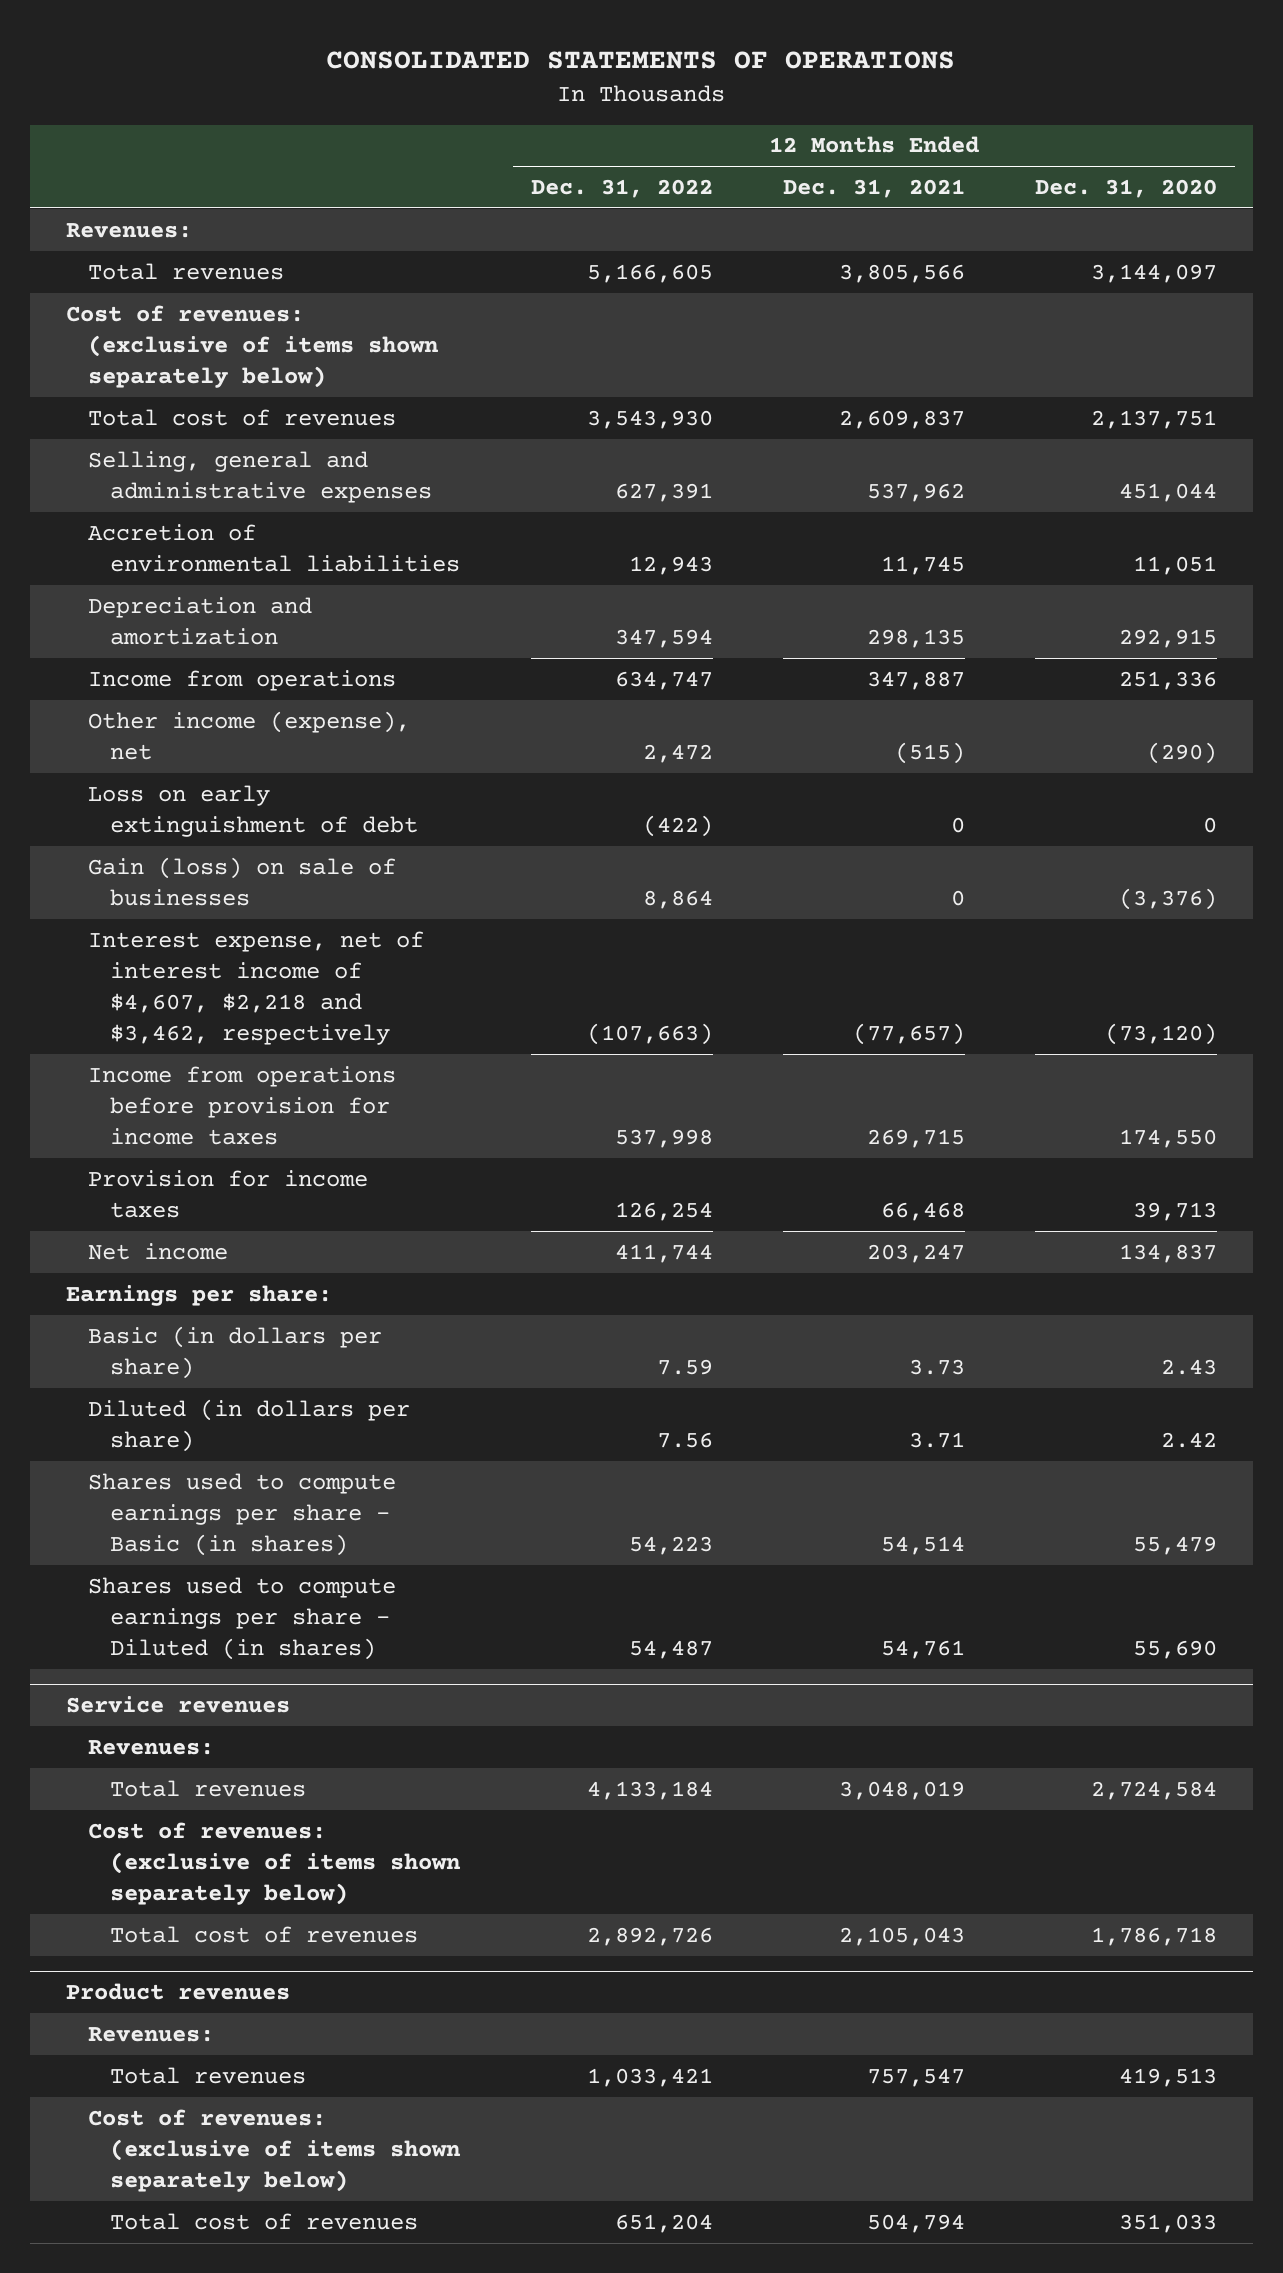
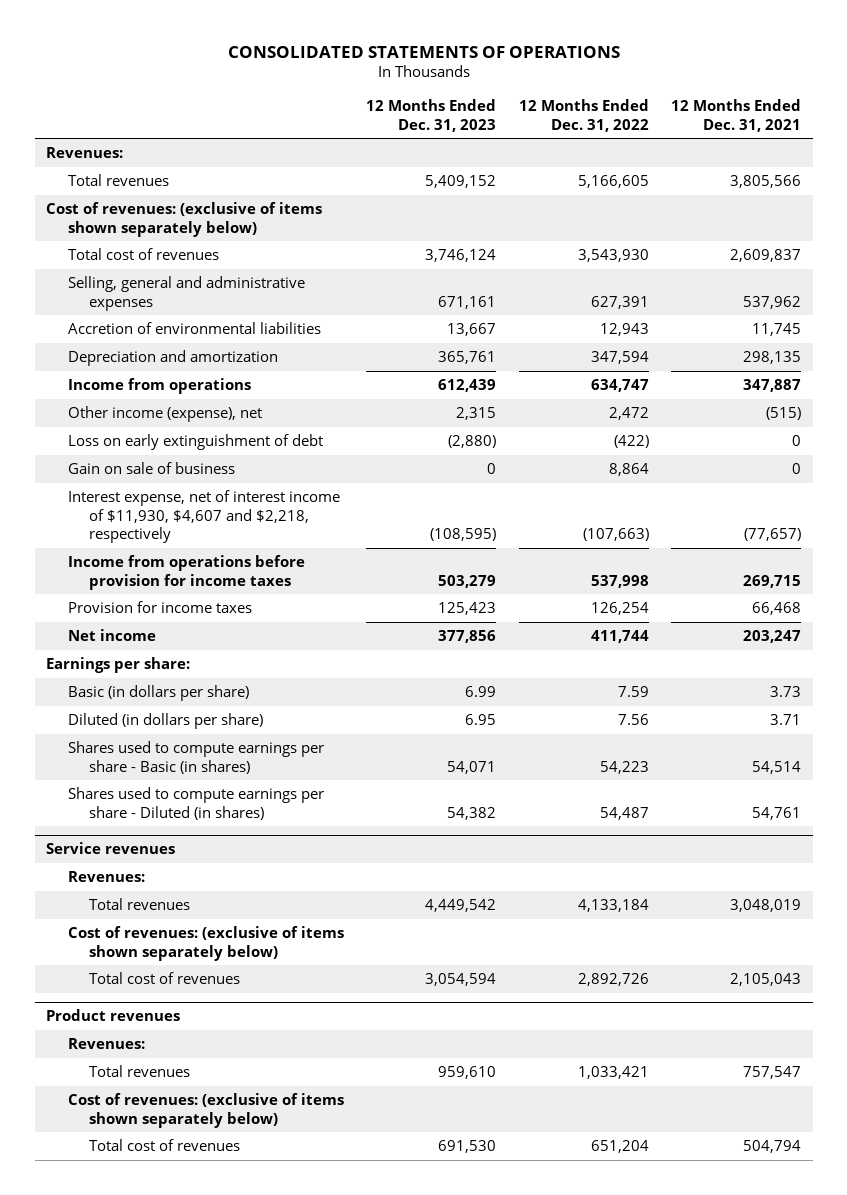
- | 12 Months Ended Dec. 31, 2022 | 12 Months Ended Dec. 31, 2021 | 12 Months Ended Dec. 31, 2020
+ | 12 Months Ended Dec. 31, 2023 | 12 Months Ended Dec. 31, 2022 | 12 Months Ended Dec. 31, 2021
- Gain (loss) on sale of businesses | 8,864 | 0 | (3,376)
- Interest expense, net of interest income of $4,607, $2,218 and $3,462, respectively | (107,663) | (77,657) | (73,120)
+ Gain on sale of business | 0 | 8,864 | 0
+ Interest expense, net of interest income of $11,930, $4,607 and $2,218, respectively | (108,595) | (107,663) | (77,657)

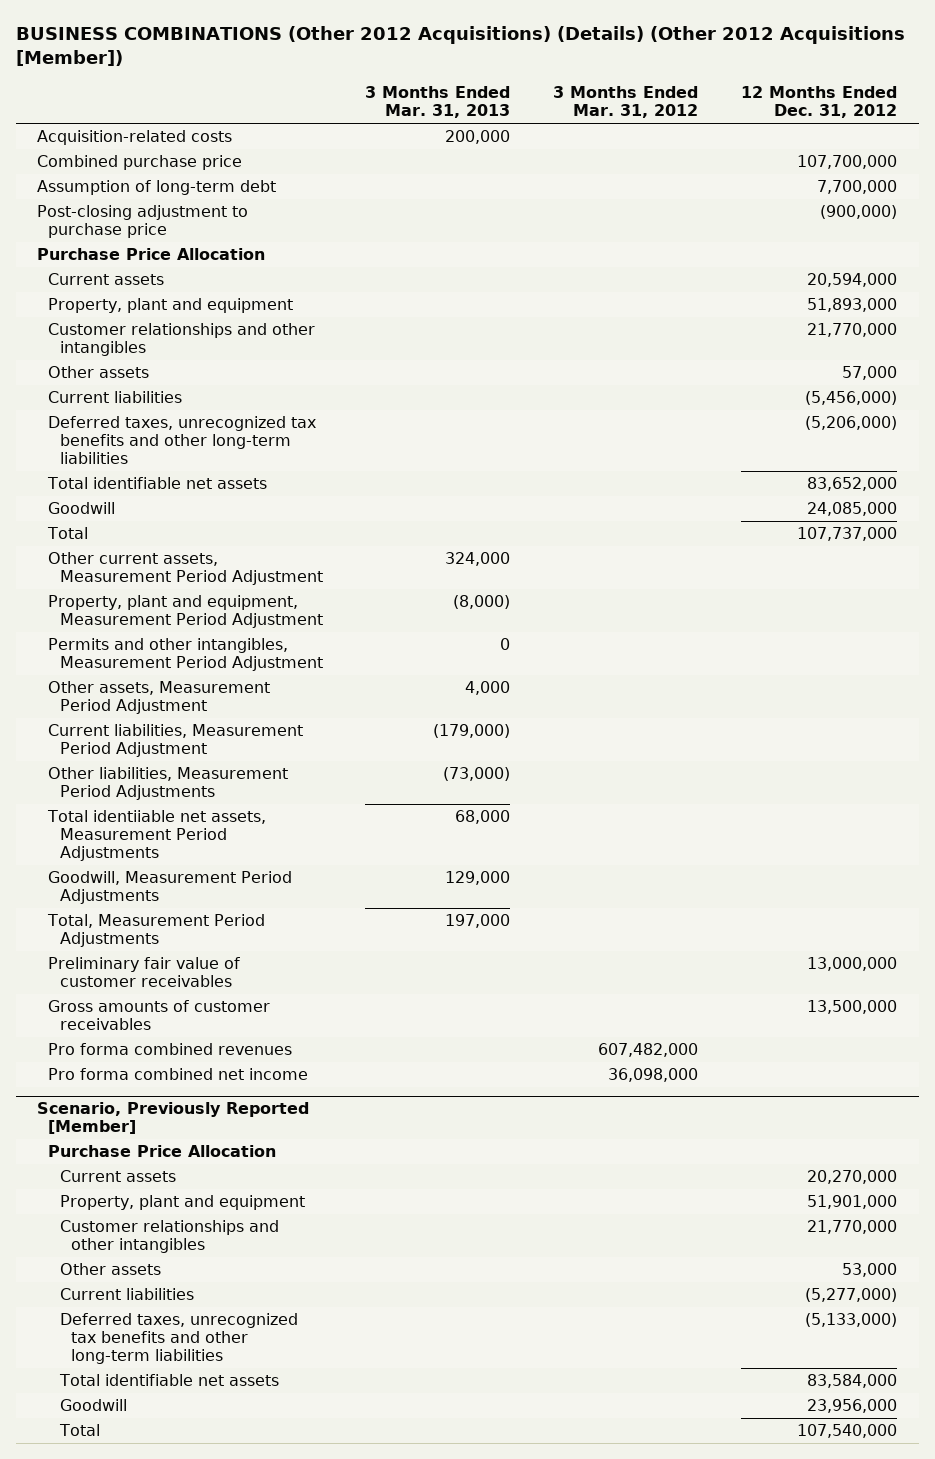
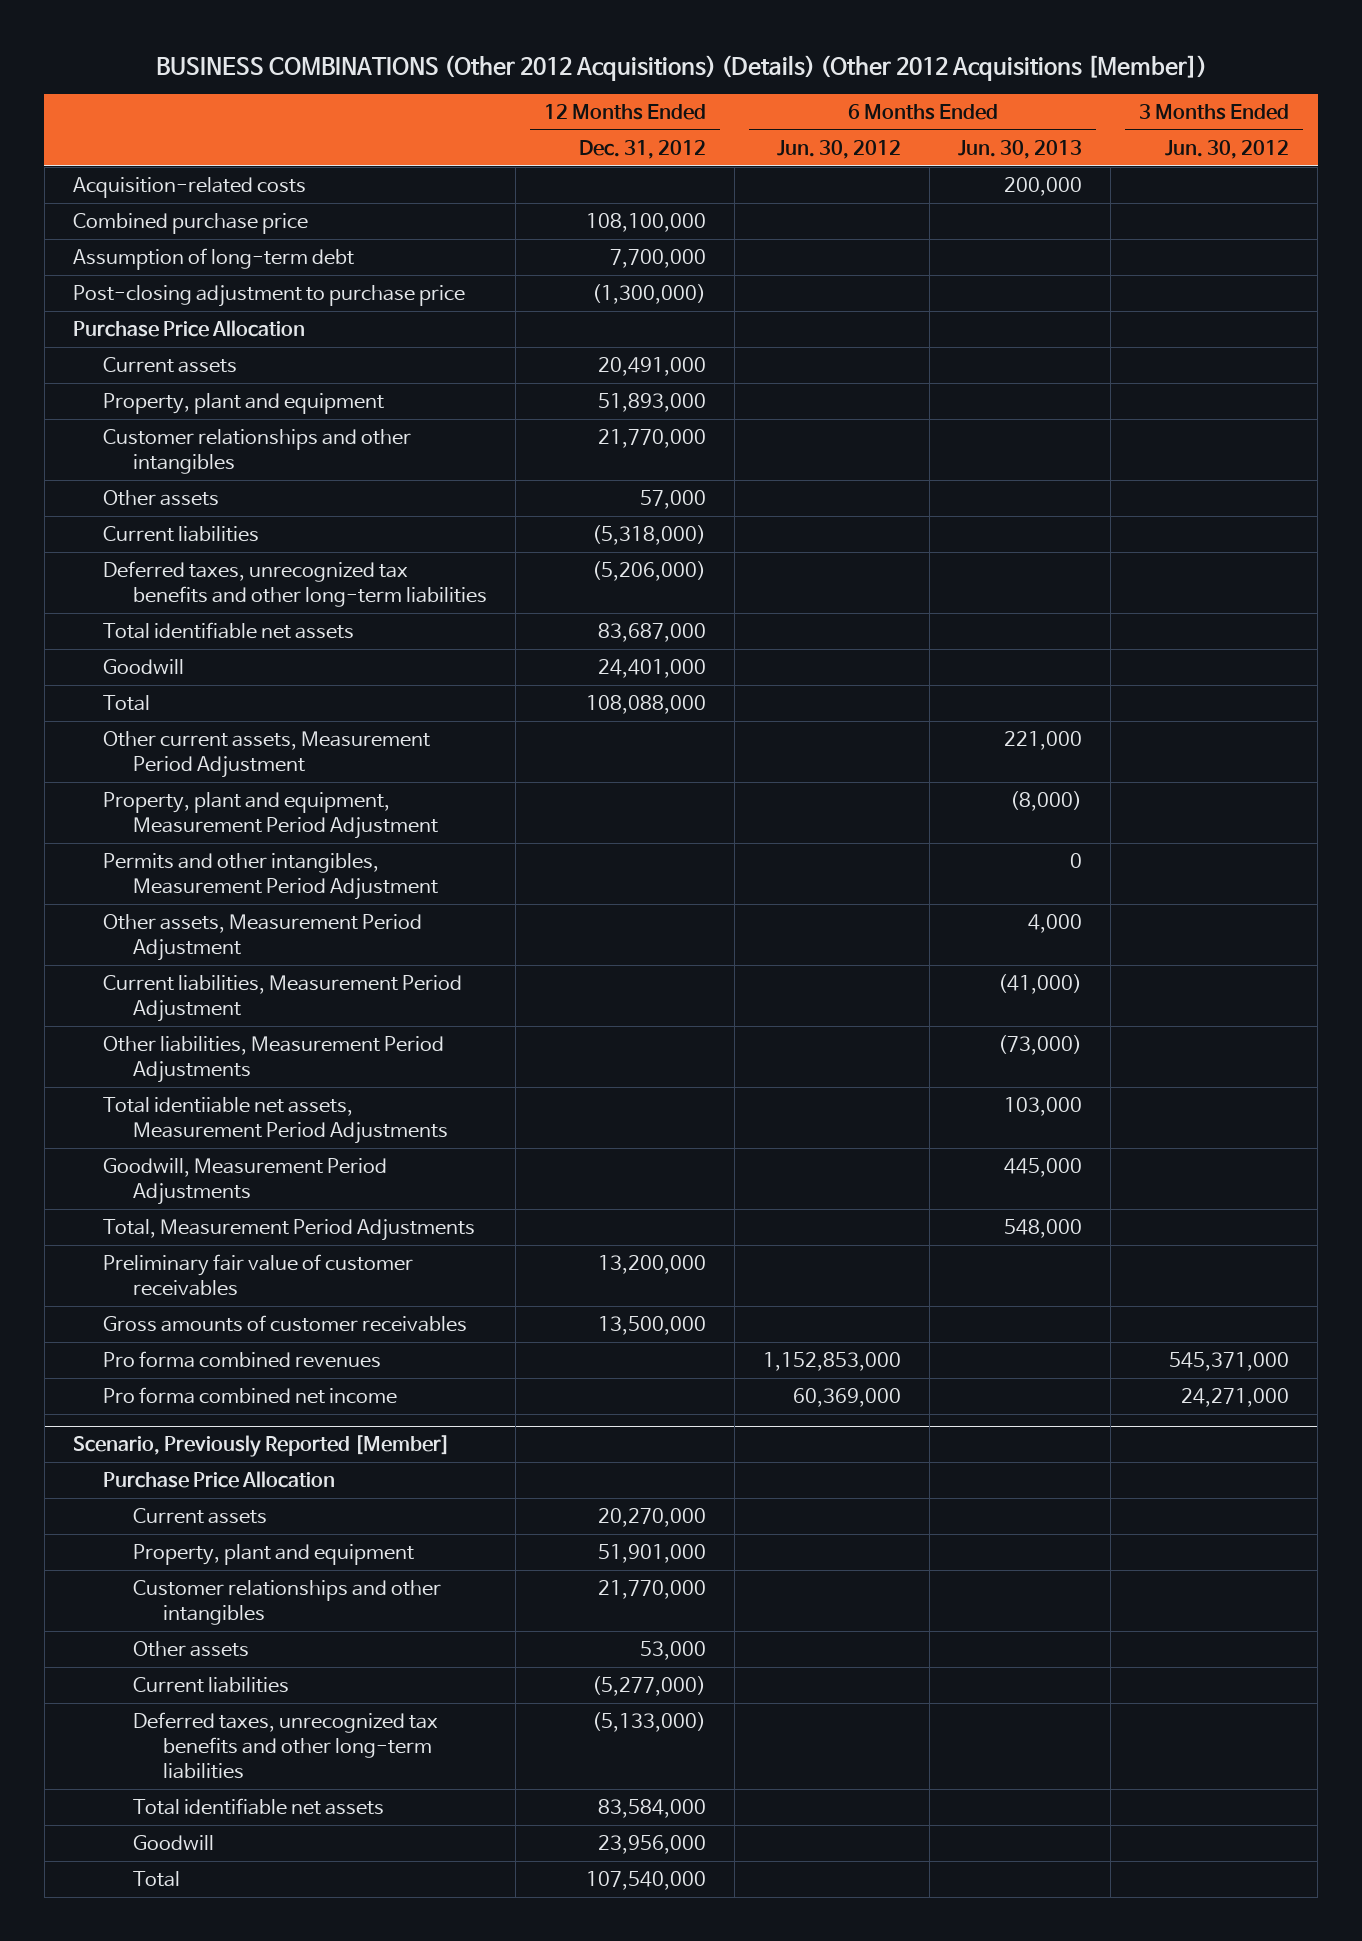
- | 3 Months Ended Mar. 31, 2013 | 3 Months Ended Mar. 31, 2012 | 12 Months Ended Dec. 31, 2012
+ | 12 Months Ended Dec. 31, 2012 | 6 Months Ended Jun. 30, 2012 | 6 Months Ended Jun. 30, 2013 | 3 Months Ended Jun. 30, 2012
- Combined purchase price | | | 107,700,000
+ Combined purchase price | 108,100,000 | | |
- Post-closing adjustment to purchase price | | | (900,000)
+ Post-closing adjustment to purchase price | (1,300,000) | | |
- Current assets | | | 20,594,000
+ Current assets | 20,491,000 | | |
- Current liabilities | | | (5,456,000)
+ Current liabilities | (5,318,000) | | |
- Total identifiable net assets | | | 83,652,000
- Goodwill | | | 24,085,000
- Total | | | 107,737,000
+ Total identifiable net assets | 83,687,000 | | |
+ Goodwill | 24,401,000 | | |
+ Total | 108,088,000 | | |
- Preliminary fair value of customer receivables | | | 13,000,000
+ Preliminary fair value of customer receivables | 13,200,000 | | |

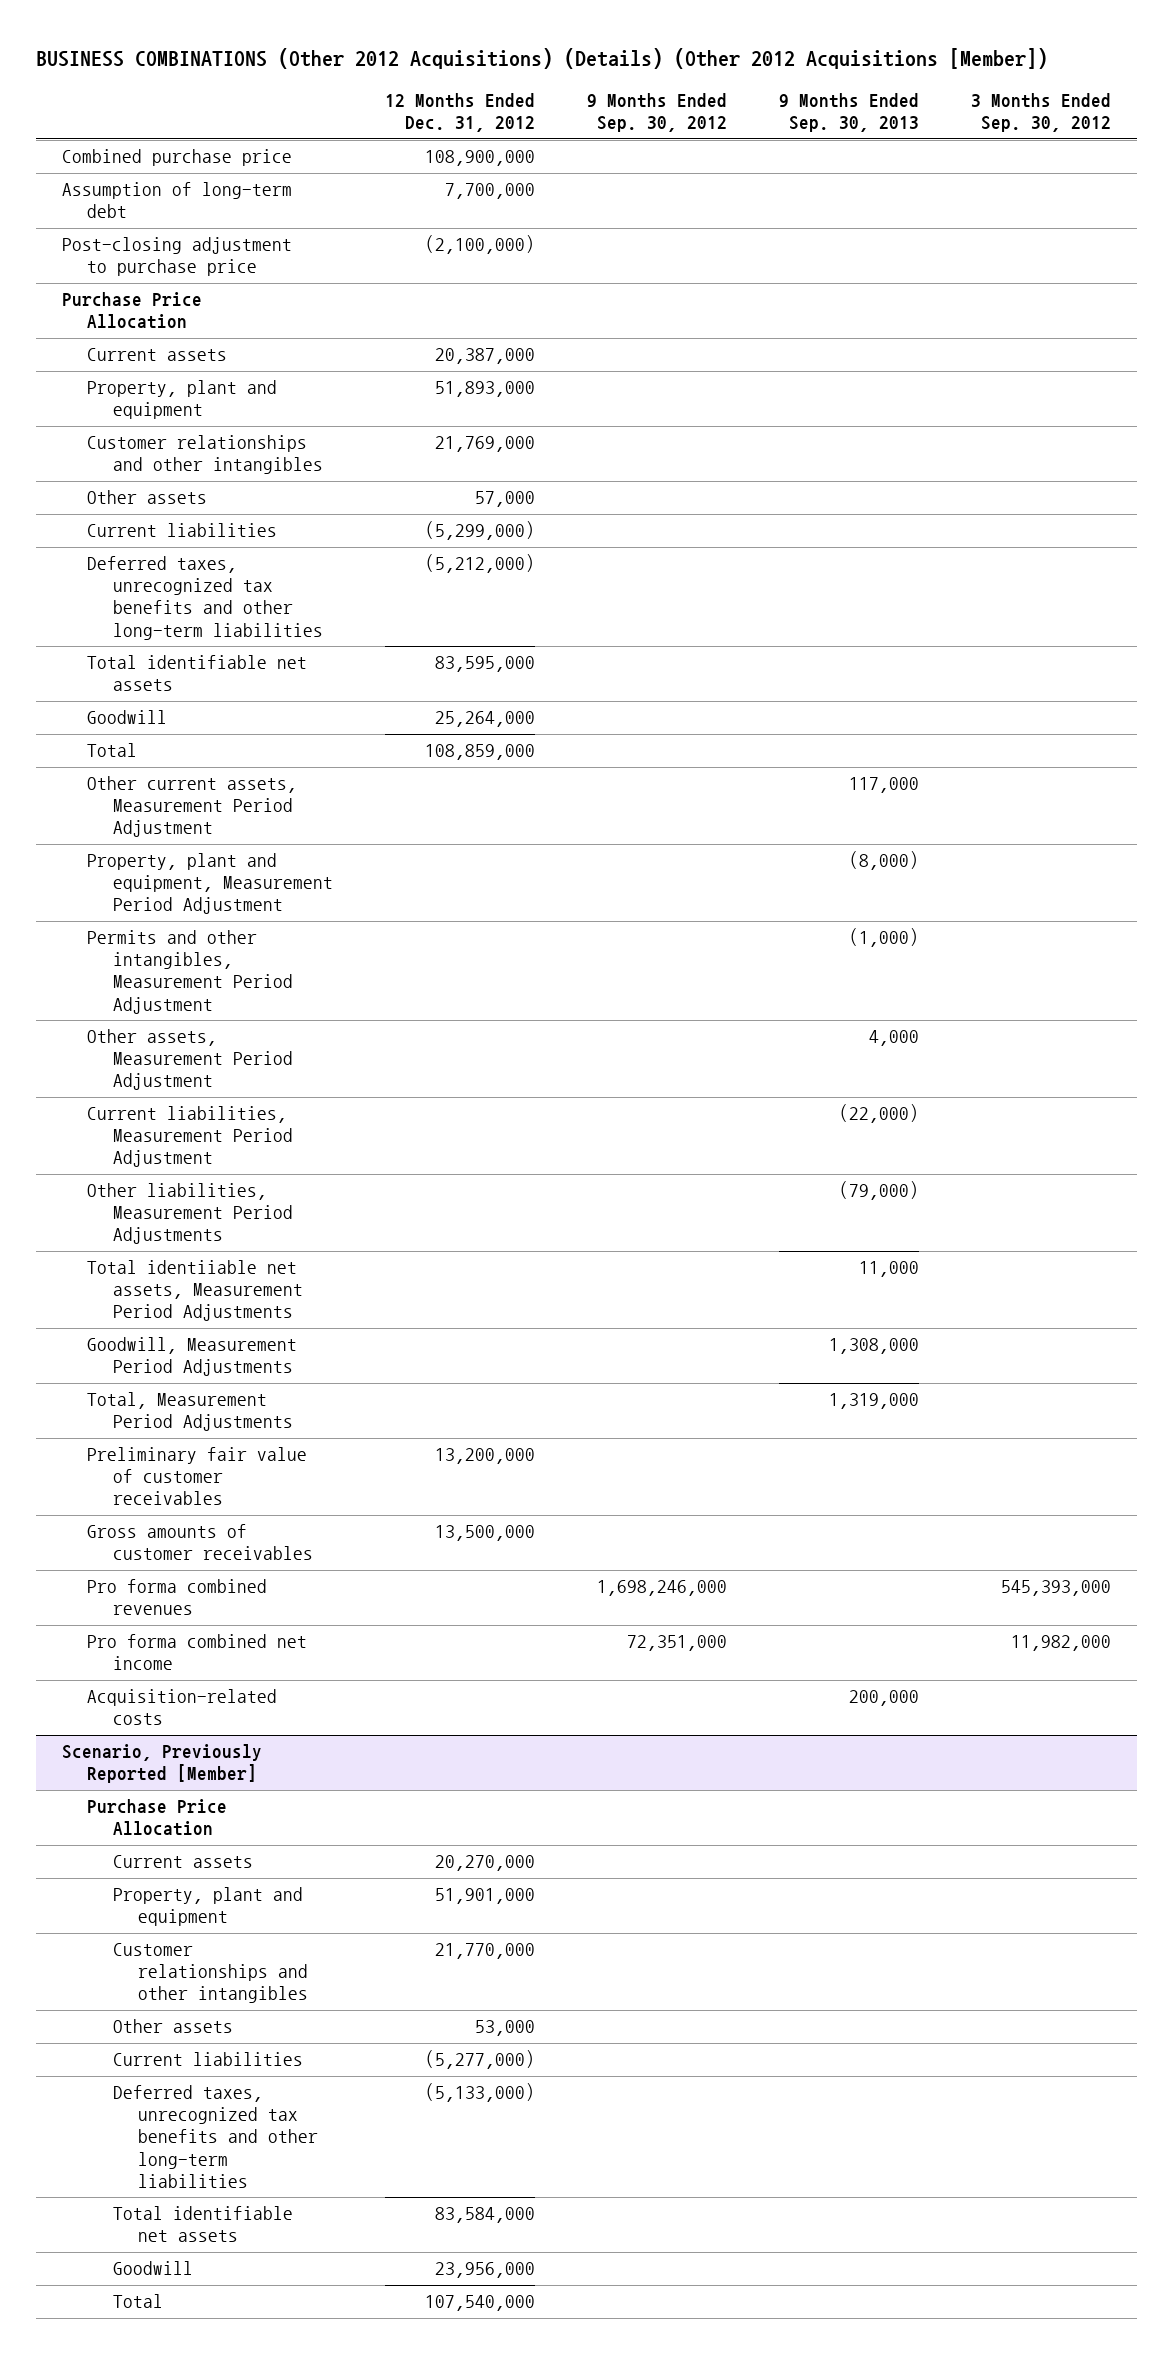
- | 12 Months Ended Dec. 31, 2012 | 6 Months Ended Jun. 30, 2012 | 6 Months Ended Jun. 30, 2013 | 3 Months Ended Jun. 30, 2012
+ | 12 Months Ended Dec. 31, 2012 | 9 Months Ended Sep. 30, 2012 | 9 Months Ended Sep. 30, 2013 | 3 Months Ended Sep. 30, 2012
- Combined purchase price | 108,100,000 | | |
+ Combined purchase price | 108,900,000 | | |
- Post-closing adjustment to purchase price | (1,300,000) | | |
+ Post-closing adjustment to purchase price | (2,100,000) | | |
- Current assets | 20,491,000 | | |
+ Current assets | 20,387,000 | | |
- Customer relationships and other intangibles | 21,770,000 | | |
+ Customer relationships and other intangibles | 21,769,000 | | |
- Current liabilities | (5,318,000) | | |
- Deferred taxes, unrecognized tax benefits and other long-term liabilities | (5,206,000) | | |
- Total identifiable net assets | 83,687,000 | | |
- Goodwill | 24,401,000 | | |
- Total | 108,088,000 | | |
+ Current liabilities | (5,299,000) | | |
+ Deferred taxes, unrecognized tax benefits and other long-term liabilities | (5,212,000) | | |
+ Total identifiable net assets | 83,595,000 | | |
+ Goodwill | 25,264,000 | | |
+ Total | 108,859,000 | | |
moved down: Acquisition-related costs | | | 200,000 |

